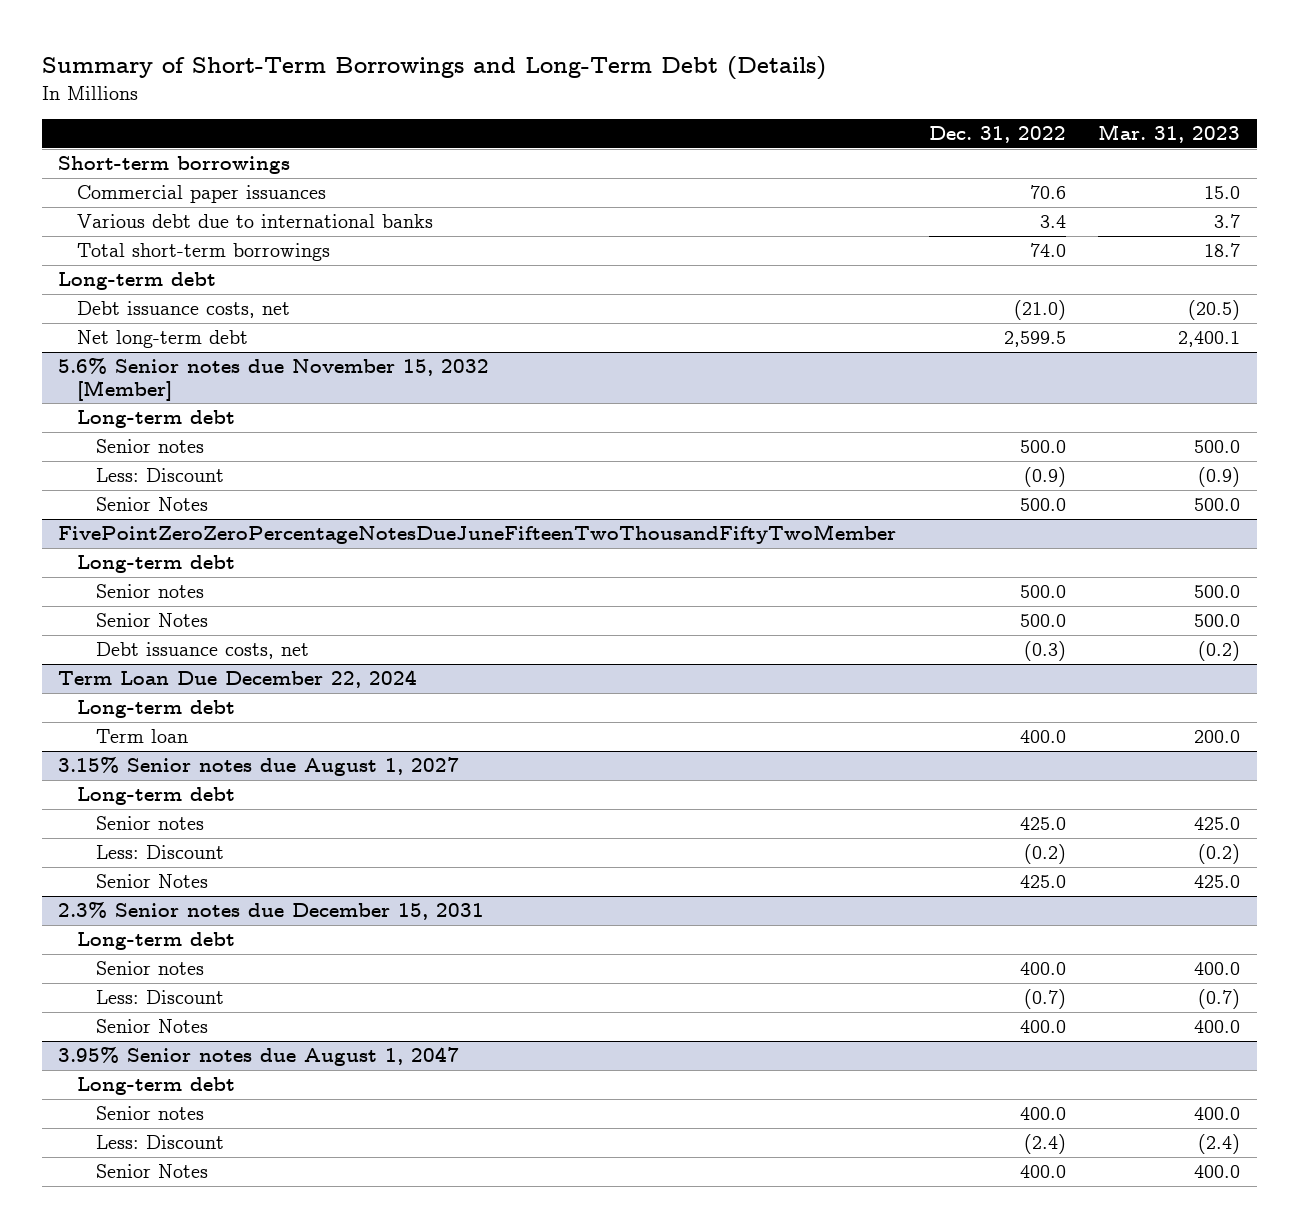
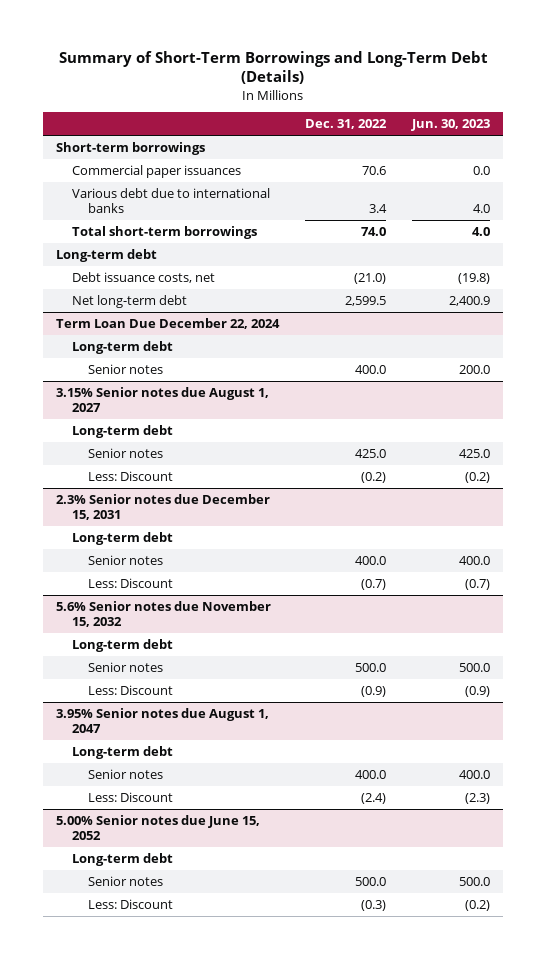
- | Dec. 31, 2022 | Mar. 31, 2023
+ | Dec. 31, 2022 | Jun. 30, 2023
- 5.6% Senior notes due November 15, 2032 [Member]
- Long-term debt
- Senior notes | 500.0 | 500.0
- Less: Discount | (0.9) | (0.9)
- Senior Notes | 500.0 | 500.0
- FivePointZeroZeroPercentageNotesDueJuneFifteenTwoThousandFiftyTwoMember
- Long-term debt
- Senior notes | 500.0 | 500.0
- Senior Notes | 500.0 | 500.0
- Debt issuance costs, net | (0.3) | (0.2)
@ Term Loan Due December 22, 2024
- Term loan | 400.0 | 200.0
+ Senior notes | 400.0 | 200.0
@ 3.15% Senior notes due August 1, 2027
- Senior Notes | 425.0 | 425.0
@ 2.3% Senior notes due December 15, 2031
- Senior Notes | 400.0 | 400.0
+ 5.6% Senior notes due November 15, 2032
+ Long-term debt
+ Senior notes | 500.0 | 500.0
+ Less: Discount | (0.9) | (0.9)
@ 3.95% Senior notes due August 1, 2047
- Senior Notes | 400.0 | 400.0
+ 5.00% Senior notes due June 15, 2052
+ Long-term debt
+ Senior notes | 500.0 | 500.0
+ Less: Discount | (0.3) | (0.2)

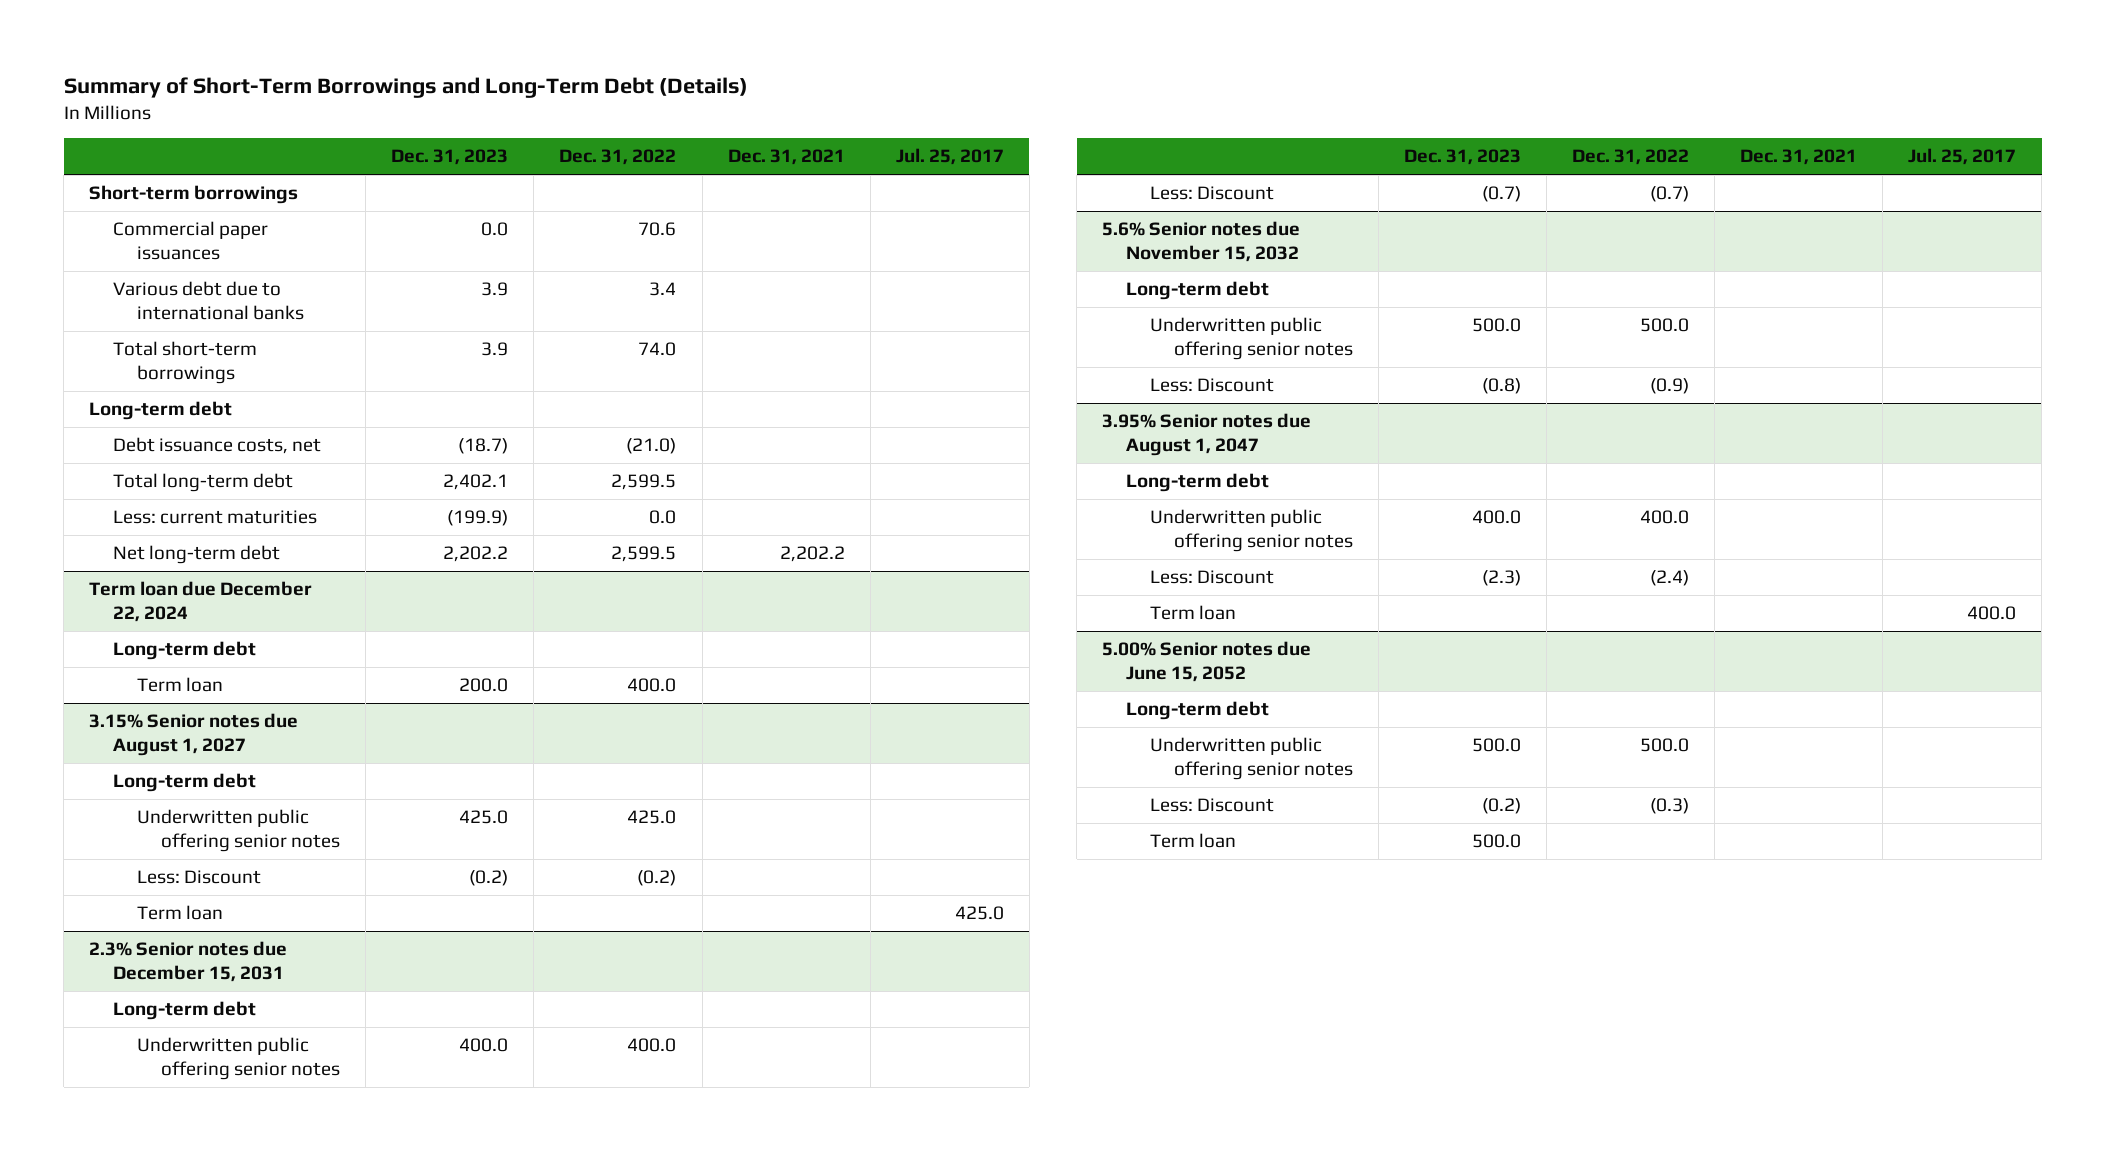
- | Dec. 31, 2022 | Jun. 30, 2023
+ | Dec. 31, 2023 | Dec. 31, 2022 | Dec. 31, 2021 | Jul. 25, 2017
+ Total long-term debt | 2,402.1 | 2,599.5 | |
+ Less: current maturities | (199.9) | 0.0 | |
- Term Loan Due December 22, 2024
+ Term loan due December 22, 2024
- Senior notes | 400.0 | 200.0
+ Term loan | 200.0 | 400.0 | |
@ 3.15% Senior notes due August 1, 2027
- Senior notes | 425.0 | 425.0
+ Underwritten public offering senior notes | 425.0 | 425.0 | |
+ Term loan | | | | 425.0
@ 2.3% Senior notes due December 15, 2031
- Senior notes | 400.0 | 400.0
+ Underwritten public offering senior notes | 400.0 | 400.0 | |
@ 5.6% Senior notes due November 15, 2032
- Senior notes | 500.0 | 500.0
+ Underwritten public offering senior notes | 500.0 | 500.0 | |
@ 3.95% Senior notes due August 1, 2047
- Senior notes | 400.0 | 400.0
+ Underwritten public offering senior notes | 400.0 | 400.0 | |
+ Term loan | | | | 400.0
@ 5.00% Senior notes due June 15, 2052
- Senior notes | 500.0 | 500.0
+ Underwritten public offering senior notes | 500.0 | 500.0 | |
+ Term loan | 500.0 | | |

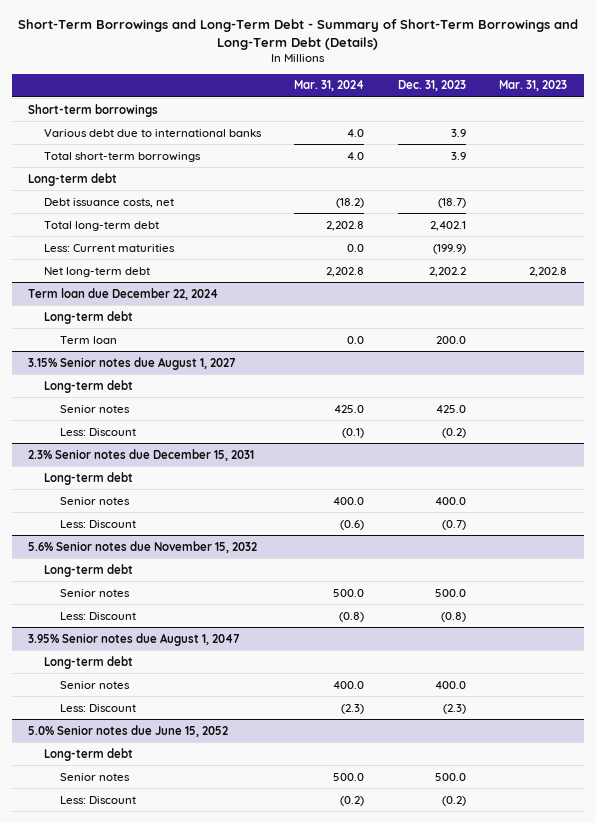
- Summary of Short-Term Borrowings and Long-Term Debt (Details)
+ Short-Term Borrowings and Long-Term Debt - Summary of Short-Term Borrowings and Long-Term Debt (Details)
- | Dec. 31, 2023 | Dec. 31, 2022 | Dec. 31, 2021 | Jul. 25, 2017
+ | Mar. 31, 2024 | Dec. 31, 2023 | Mar. 31, 2023
- Commercial paper issuances | 0.0 | 70.6 | |
- Less: current maturities | (199.9) | 0.0 | |
+ Less: Current maturities | 0.0 | (199.9) |
@ 3.15% Senior notes due August 1, 2027
- Underwritten public offering senior notes | 425.0 | 425.0 | |
+ Senior notes | 425.0 | 425.0 |
- Term loan | | | | 425.0
@ 2.3% Senior notes due December 15, 2031
- Underwritten public offering senior notes | 400.0 | 400.0 | |
+ Senior notes | 400.0 | 400.0 |
@ 5.6% Senior notes due November 15, 2032
- Underwritten public offering senior notes | 500.0 | 500.0 | |
+ Senior notes | 500.0 | 500.0 |
@ 3.95% Senior notes due August 1, 2047
- Underwritten public offering senior notes | 400.0 | 400.0 | |
+ Senior notes | 400.0 | 400.0 |
- Term loan | | | | 400.0
- 5.00% Senior notes due June 15, 2052
+ 5.0% Senior notes due June 15, 2052
- Underwritten public offering senior notes | 500.0 | 500.0 | |
+ Senior notes | 500.0 | 500.0 |
- Term loan | 500.0 | | |

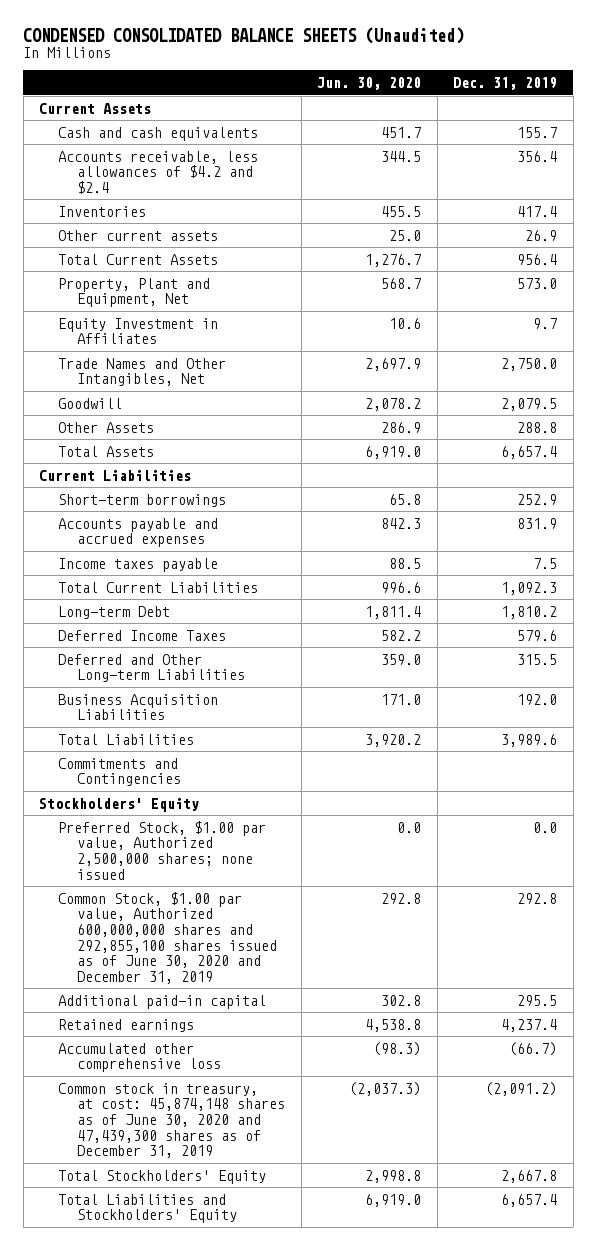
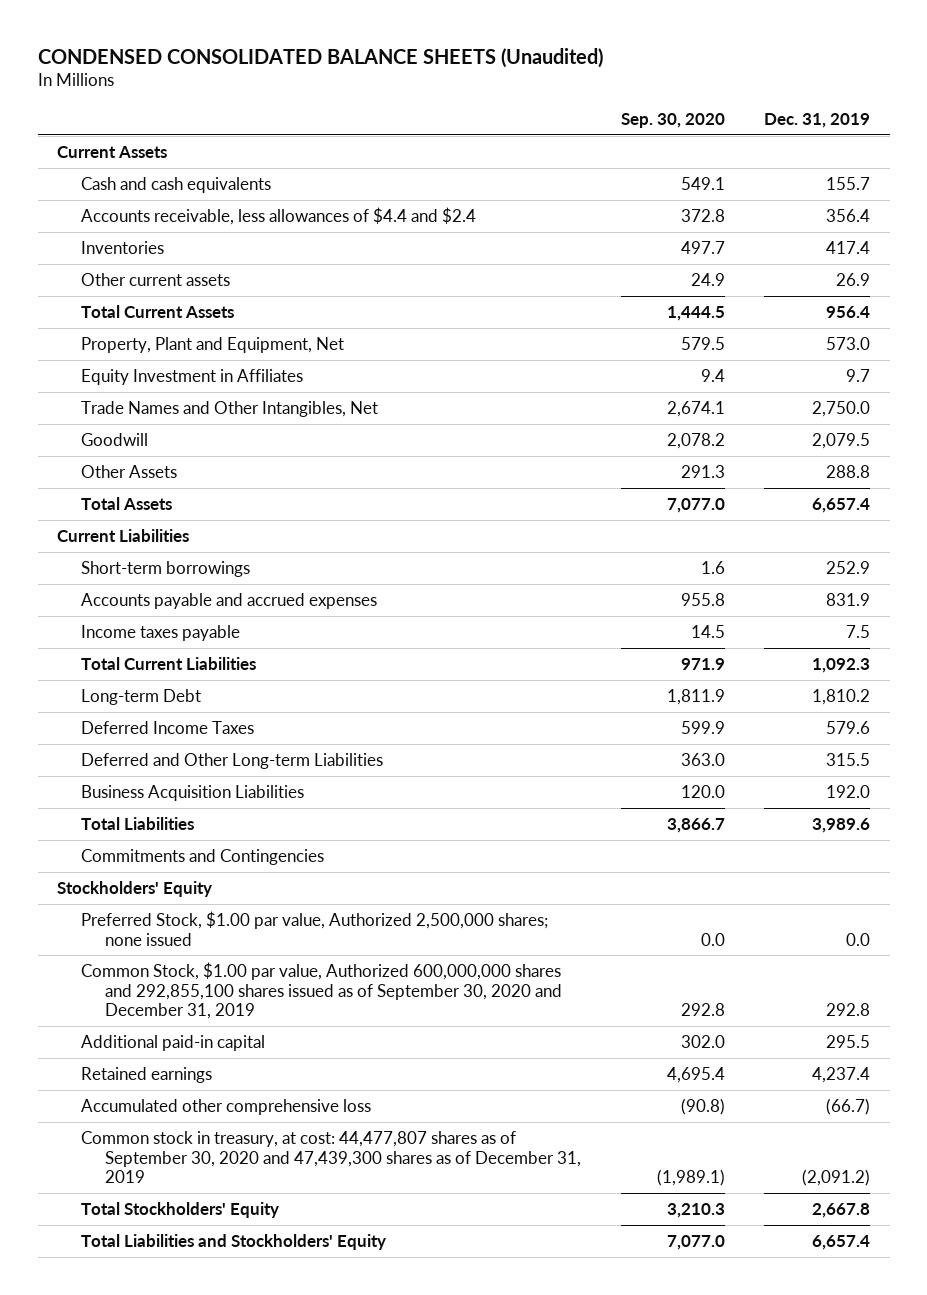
- | Jun. 30, 2020 | Dec. 31, 2019
+ | Sep. 30, 2020 | Dec. 31, 2019
- Accounts receivable, less allowances of $4.2 and $2.4 | 344.5 | 356.4
+ Accounts receivable, less allowances of $4.4 and $2.4 | 372.8 | 356.4
- Common Stock, $1.00 par value, Authorized 600,000,000 shares and 292,855,100 shares issued as of June 30, 2020 and December 31, 2019 | 292.8 | 292.8
+ Common Stock, $1.00 par value, Authorized 600,000,000 shares and 292,855,100 shares issued as of September 30, 2020 and December 31, 2019 | 292.8 | 292.8
- Common stock in treasury, at cost: 45,874,148 shares as of June 30, 2020 and 47,439,300 shares as of December 31, 2019 | (2,037.3) | (2,091.2)
+ Common stock in treasury, at cost: 44,477,807 shares as of September 30, 2020 and 47,439,300 shares as of December 31, 2019 | (1,989.1) | (2,091.2)

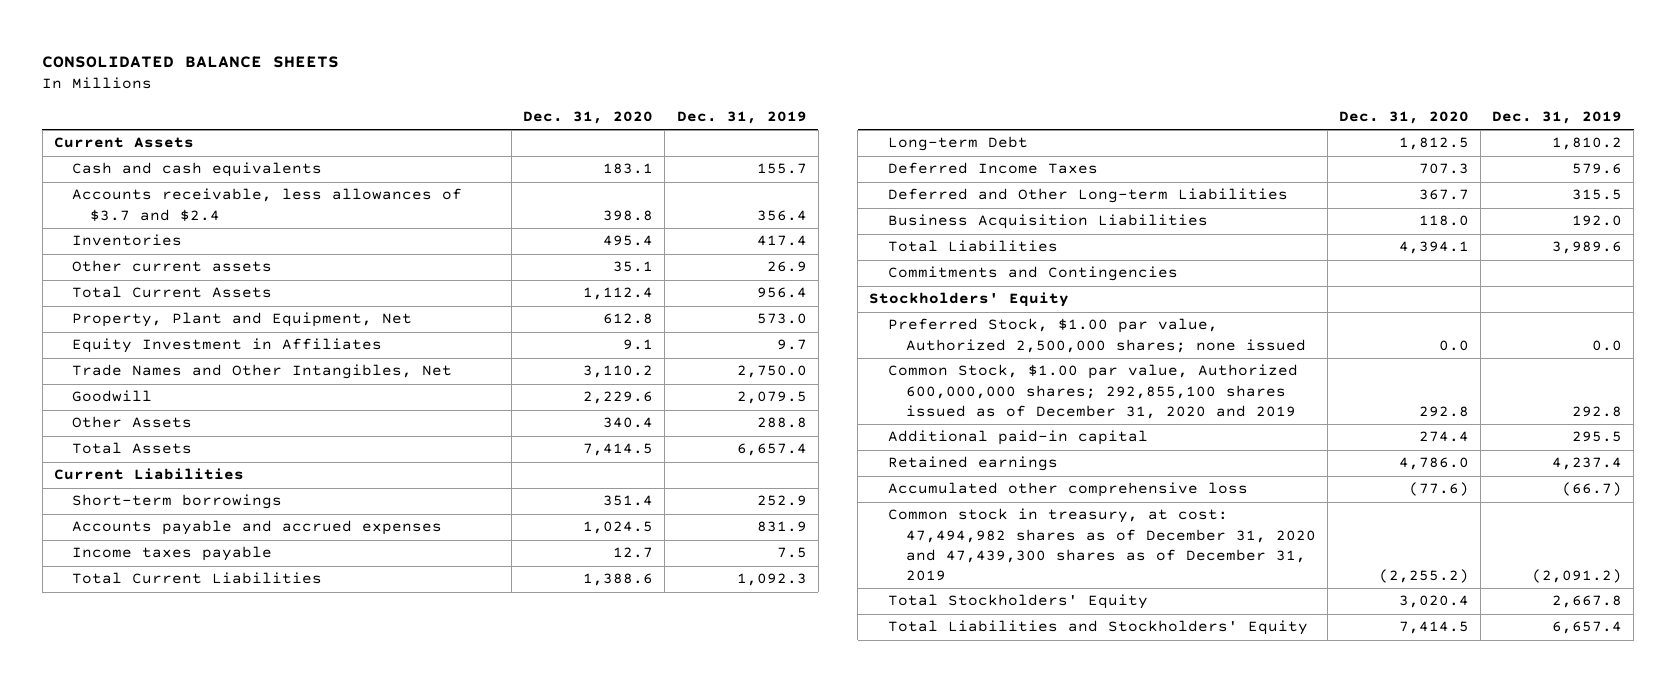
- CONDENSED CONSOLIDATED BALANCE SHEETS (Unaudited)
+ CONSOLIDATED BALANCE SHEETS
- | Sep. 30, 2020 | Dec. 31, 2019
+ | Dec. 31, 2020 | Dec. 31, 2019
- Accounts receivable, less allowances of $4.4 and $2.4 | 372.8 | 356.4
+ Accounts receivable, less allowances of $3.7 and $2.4 | 398.8 | 356.4
- Common Stock, $1.00 par value, Authorized 600,000,000 shares and 292,855,100 shares issued as of September 30, 2020 and December 31, 2019 | 292.8 | 292.8
+ Common Stock, $1.00 par value, Authorized 600,000,000 shares; 292,855,100 shares issued as of December 31, 2020 and 2019 | 292.8 | 292.8
- Common stock in treasury, at cost: 44,477,807 shares as of September 30, 2020 and 47,439,300 shares as of December 31, 2019 | (1,989.1) | (2,091.2)
+ Common stock in treasury, at cost: 47,494,982 shares as of December 31, 2020 and 47,439,300 shares as of December 31, 2019 | (2,255.2) | (2,091.2)

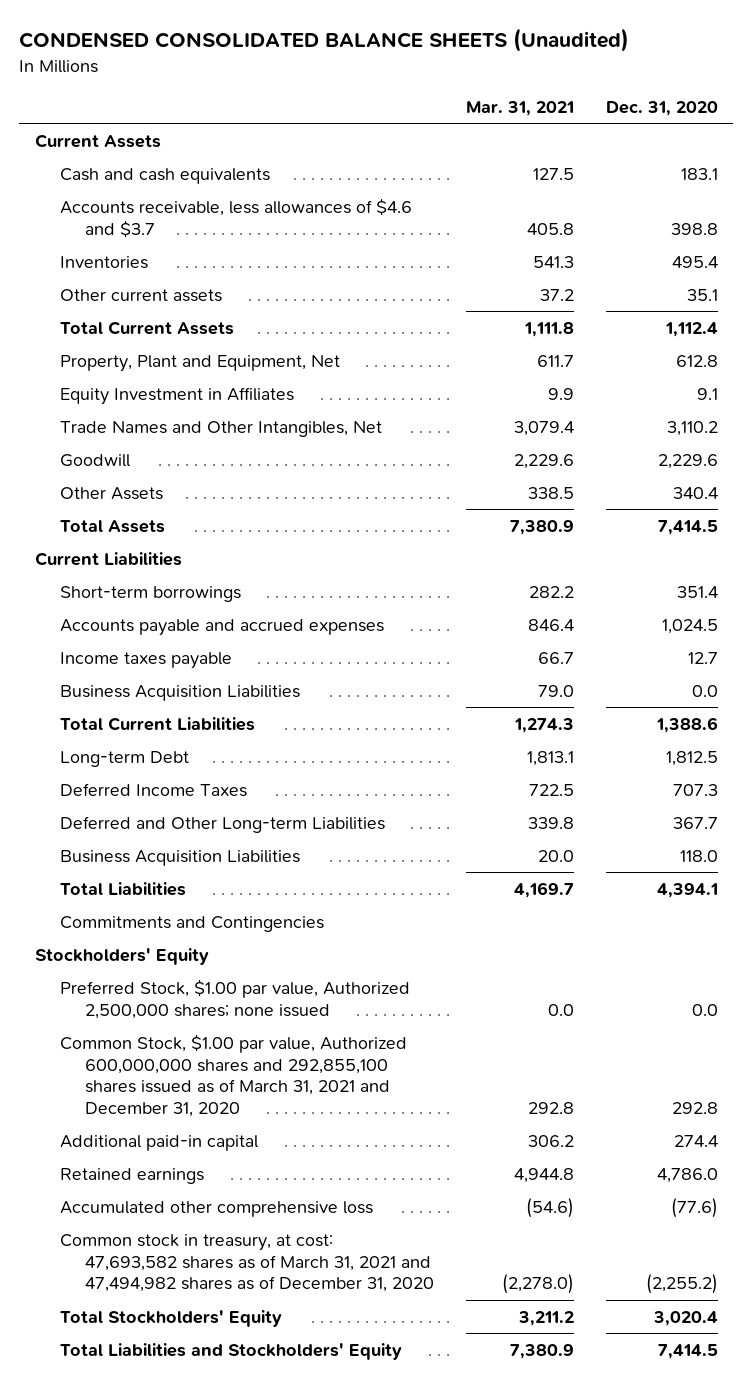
- CONSOLIDATED BALANCE SHEETS
+ CONDENSED CONSOLIDATED BALANCE SHEETS (Unaudited)
- | Dec. 31, 2020 | Dec. 31, 2019
+ | Mar. 31, 2021 | Dec. 31, 2020
- Accounts receivable, less allowances of $3.7 and $2.4 | 398.8 | 356.4
+ Accounts receivable, less allowances of $4.6 and $3.7 | 405.8 | 398.8
+ Business Acquisition Liabilities | 79.0 | 0.0
- Common Stock, $1.00 par value, Authorized 600,000,000 shares; 292,855,100 shares issued as of December 31, 2020 and 2019 | 292.8 | 292.8
+ Common Stock, $1.00 par value, Authorized 600,000,000 shares and 292,855,100 shares issued as of March 31, 2021 and December 31, 2020 | 292.8 | 292.8
- Common stock in treasury, at cost: 47,494,982 shares as of December 31, 2020 and 47,439,300 shares as of December 31, 2019 | (2,255.2) | (2,091.2)
+ Common stock in treasury, at cost: 47,693,582 shares as of March 31, 2021 and 47,494,982 shares as of December 31, 2020 | (2,278.0) | (2,255.2)

